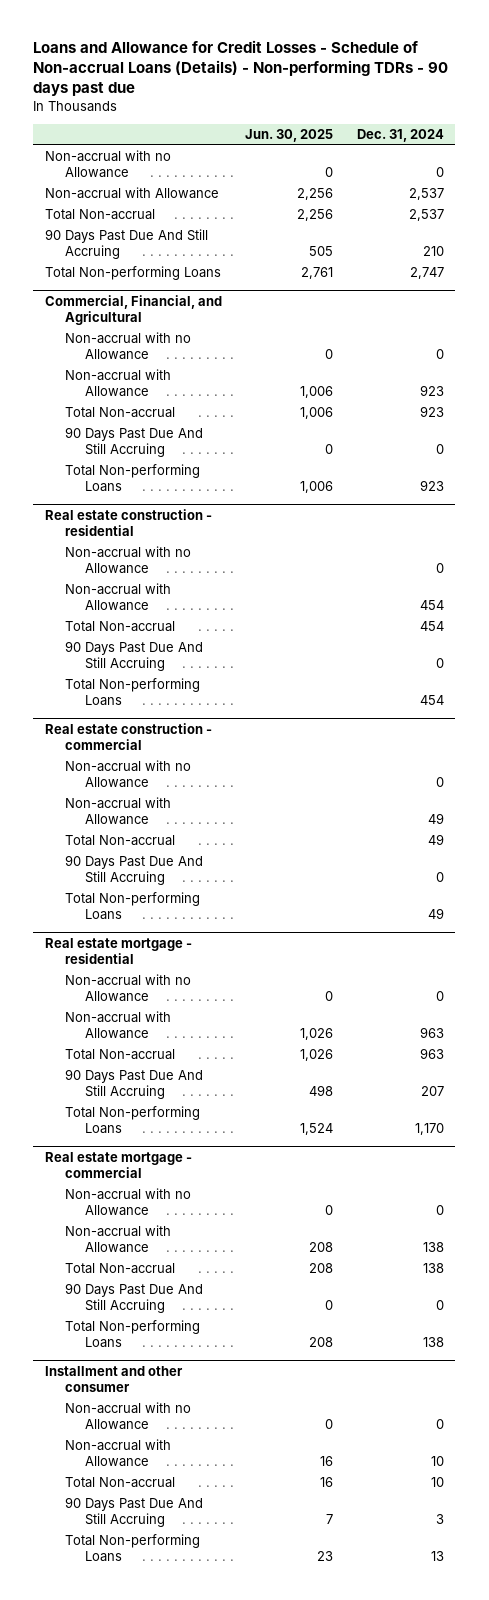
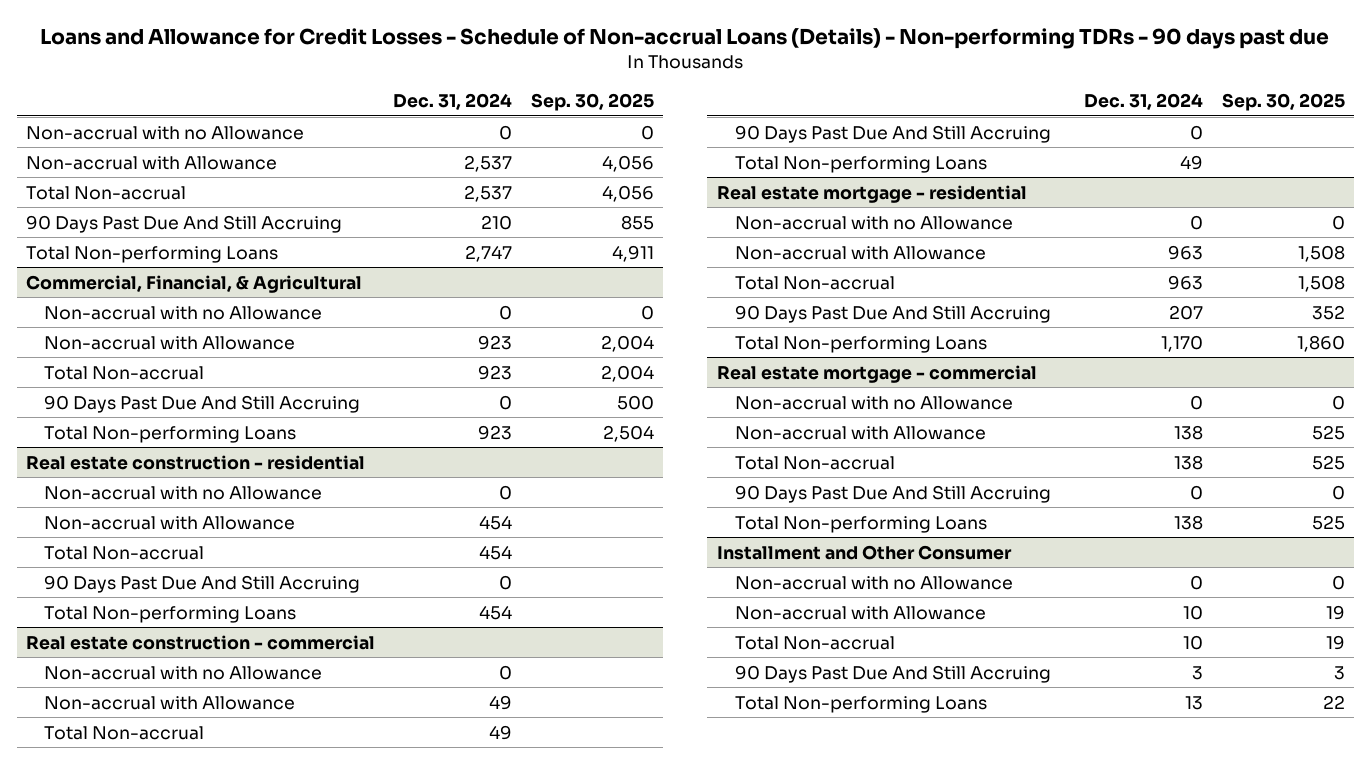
- | Jun. 30, 2025 | Dec. 31, 2024
+ | Dec. 31, 2024 | Sep. 30, 2025
- Commercial, Financial, and Agricultural
+ Commercial, Financial, & Agricultural
- Installment and other consumer
+ Installment and Other Consumer

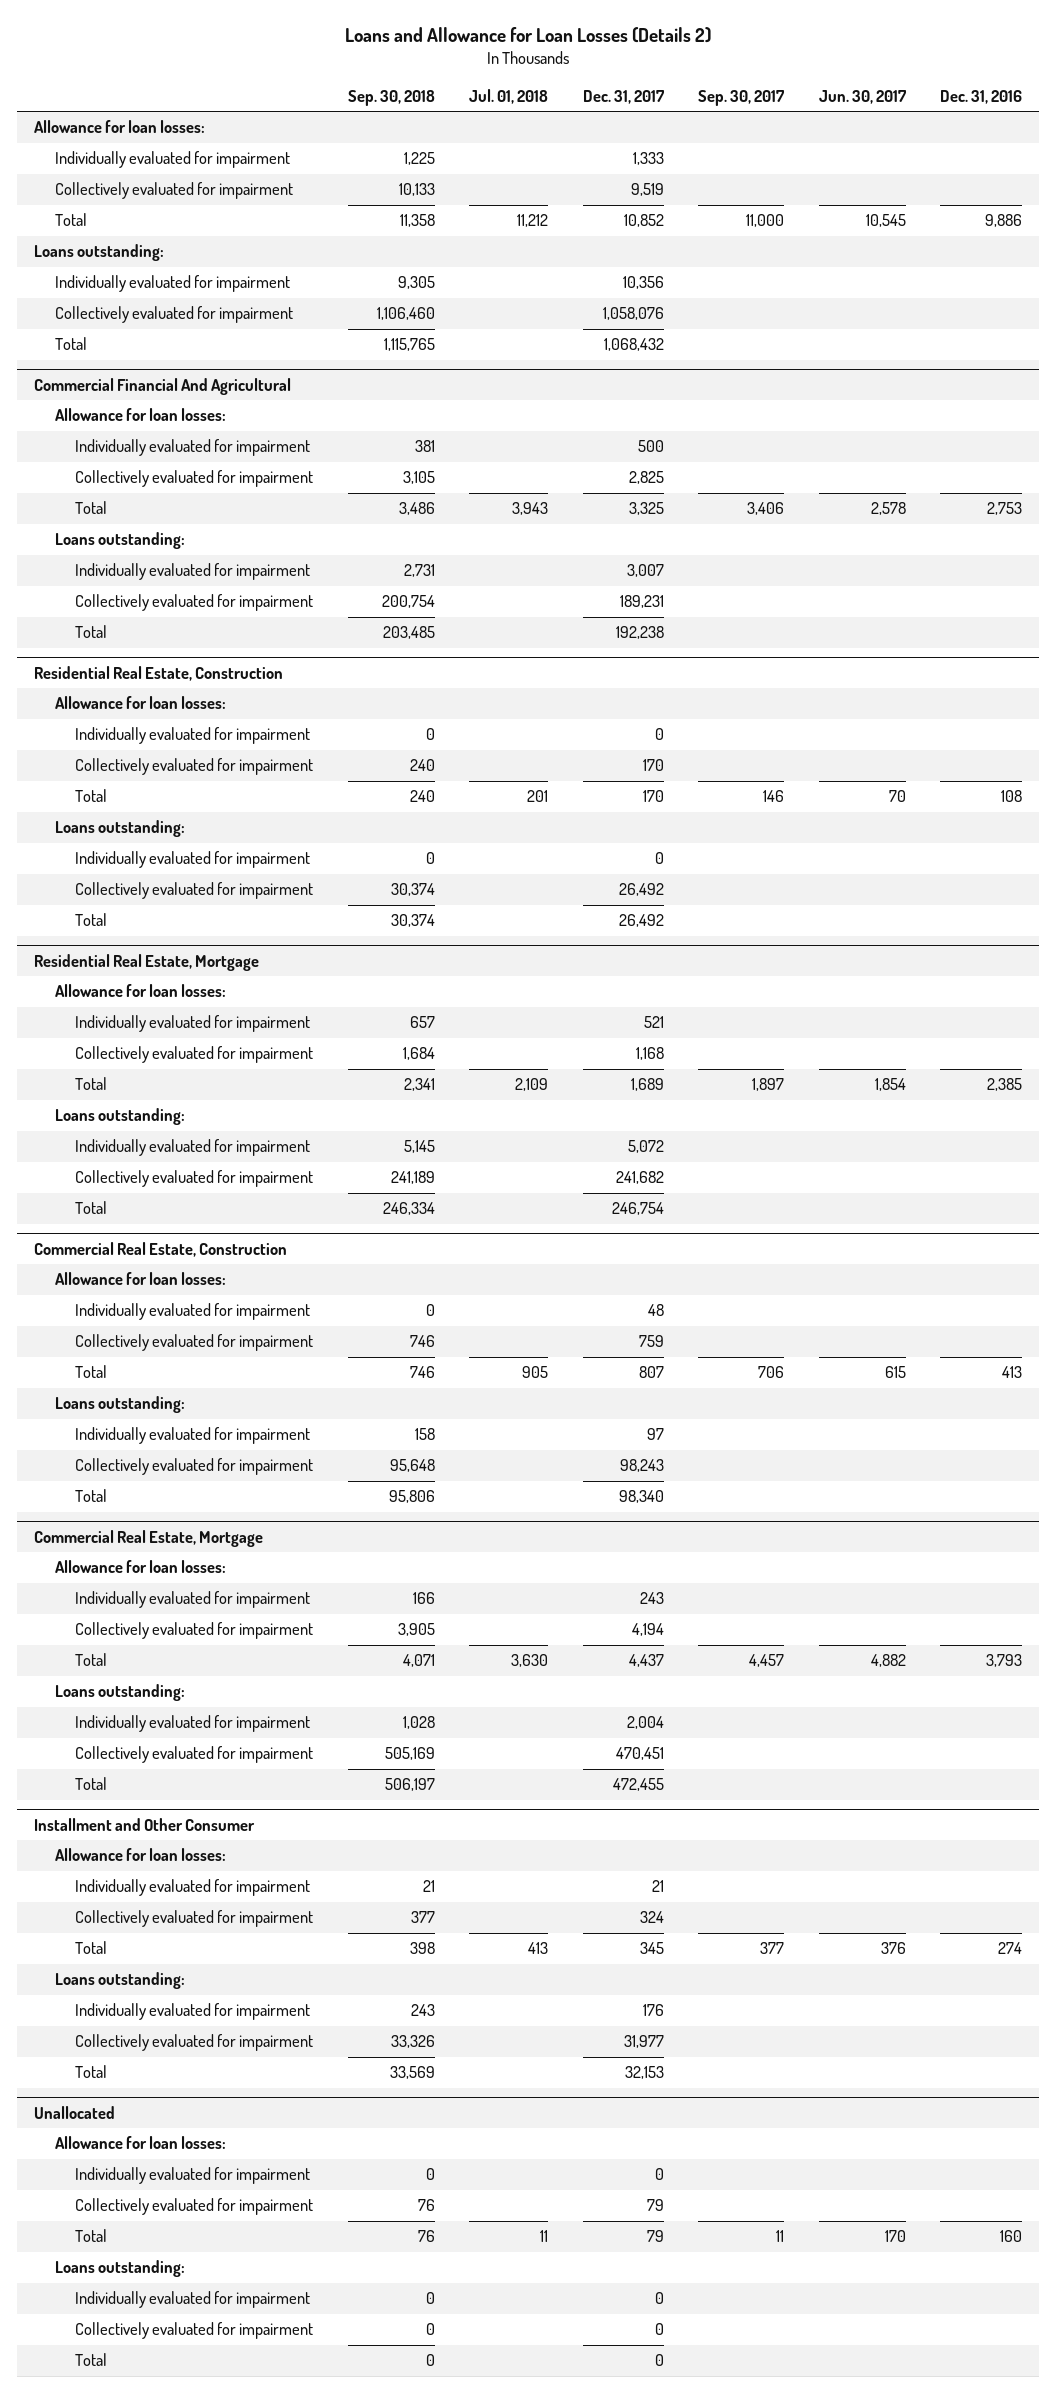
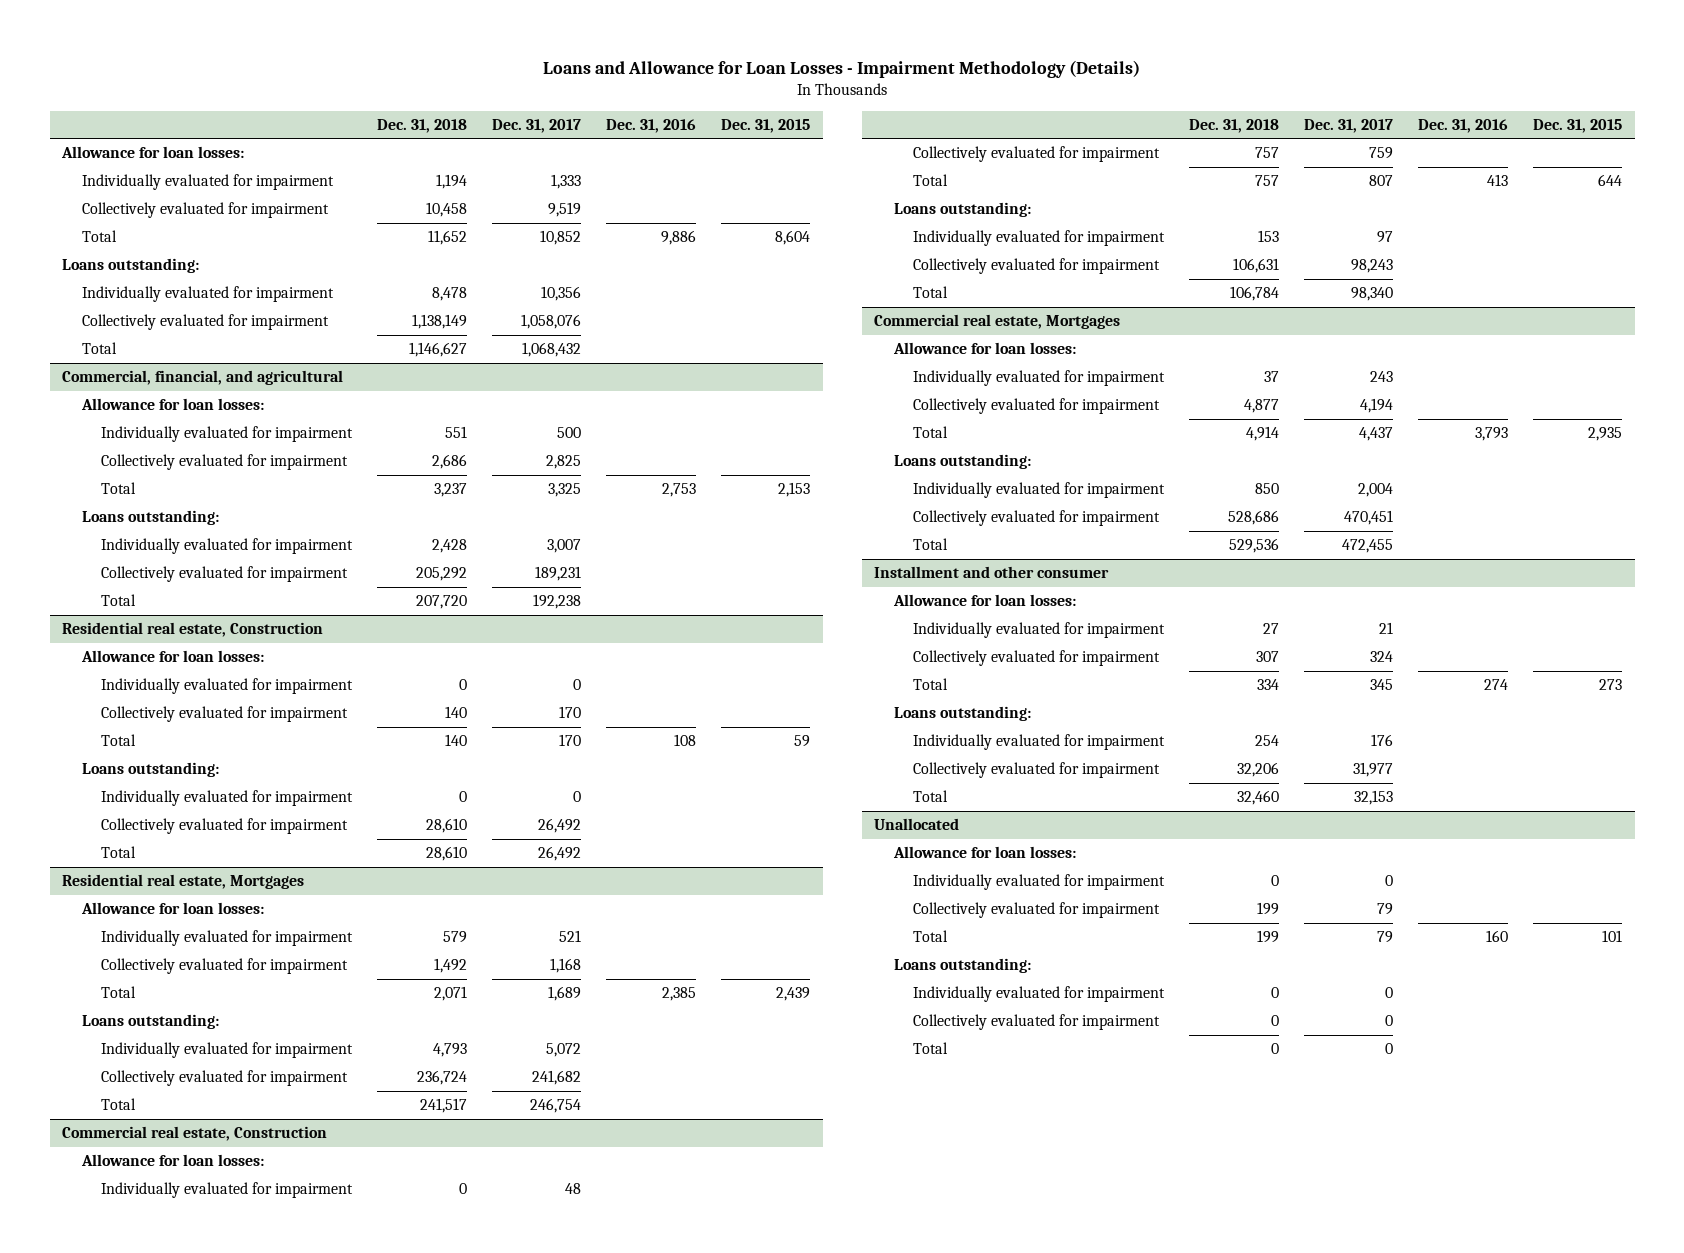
- Loans and Allowance for Loan Losses (Details 2)
+ Loans and Allowance for Loan Losses - Impairment Methodology (Details)
- | Sep. 30, 2018 | Jul. 01, 2018 | Dec. 31, 2017 | Sep. 30, 2017 | Jun. 30, 2017 | Dec. 31, 2016
+ | Dec. 31, 2018 | Dec. 31, 2017 | Dec. 31, 2016 | Dec. 31, 2015
- Commercial Financial And Agricultural
+ Commercial, financial, and agricultural
- Residential Real Estate, Construction
+ Residential real estate, Construction
- Residential Real Estate, Mortgage
+ Residential real estate, Mortgages
- Commercial Real Estate, Construction
+ Commercial real estate, Construction
- Commercial Real Estate, Mortgage
+ Commercial real estate, Mortgages
- Installment and Other Consumer
+ Installment and other consumer

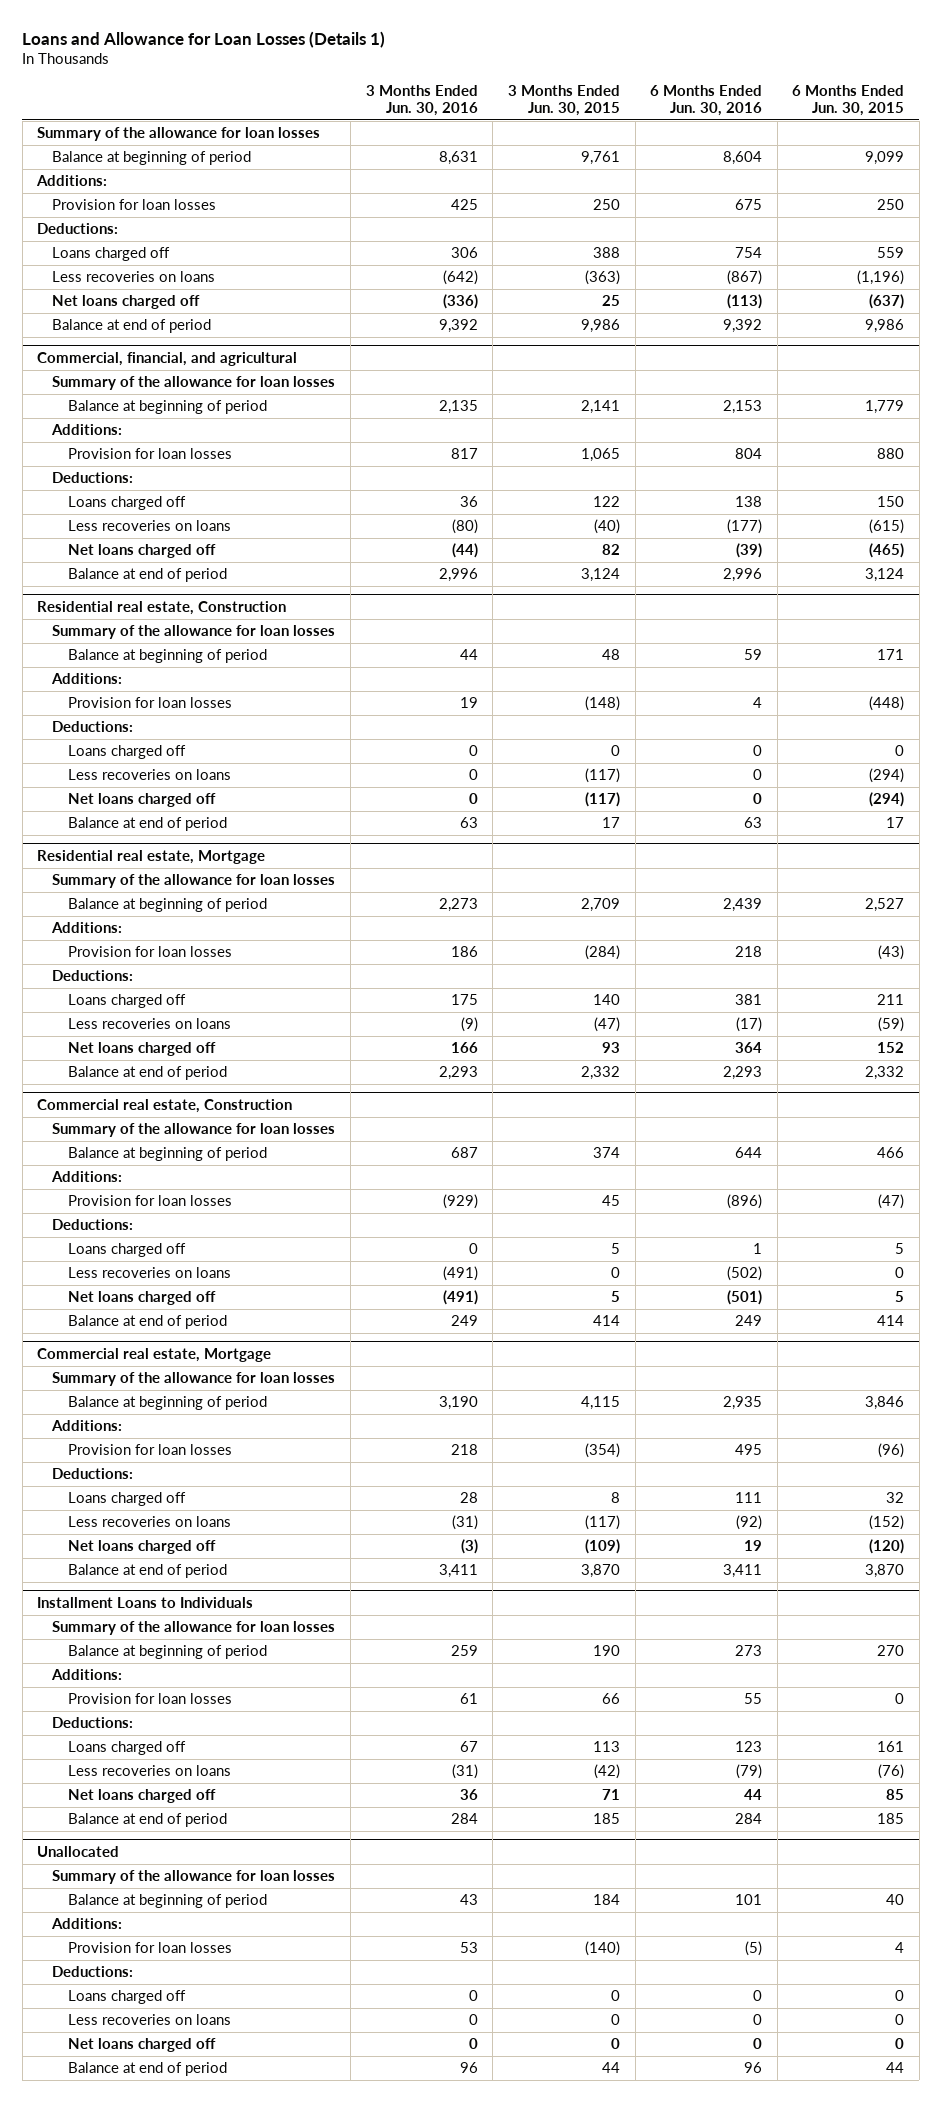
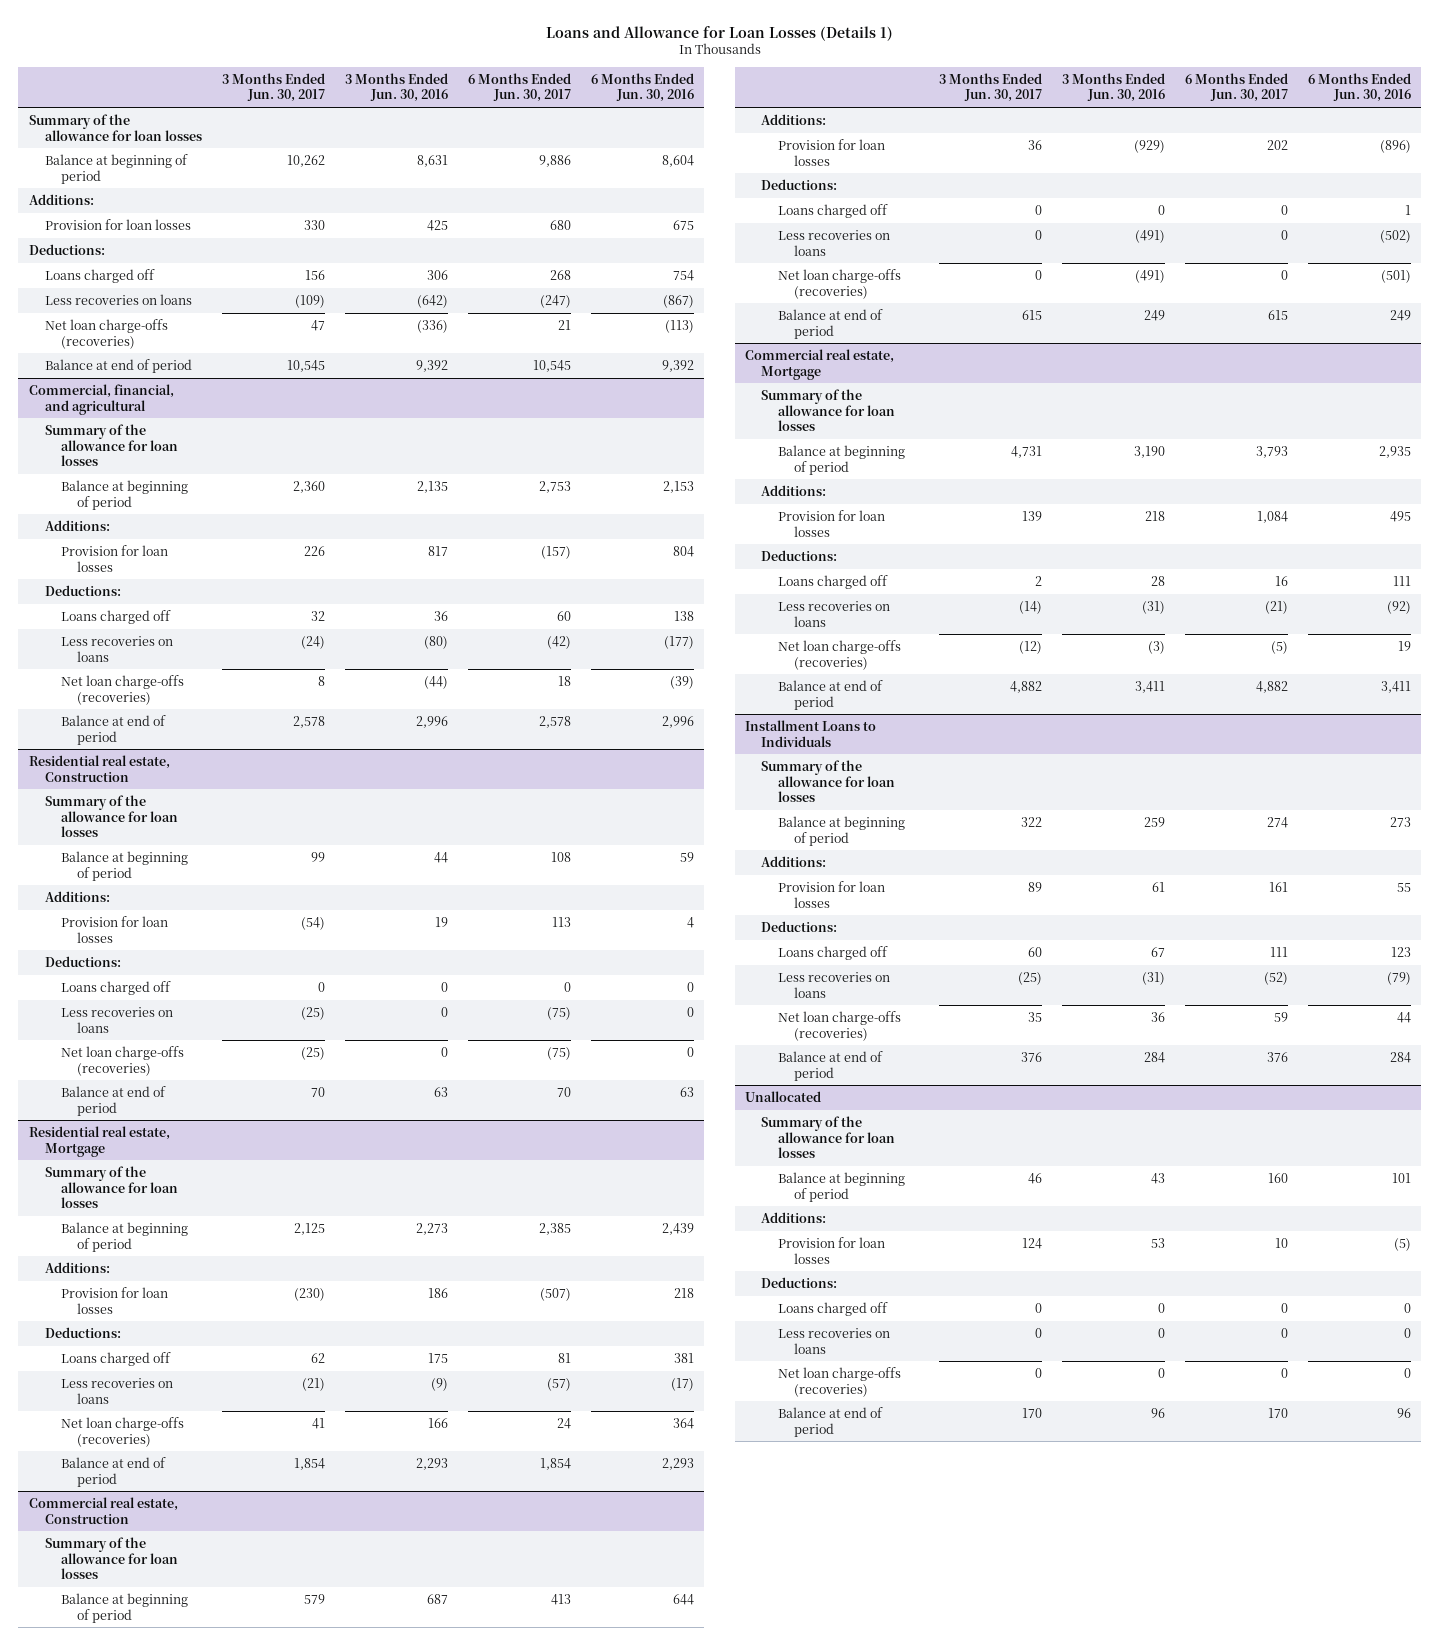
- | 3 Months Ended Jun. 30, 2016 | 3 Months Ended Jun. 30, 2015 | 6 Months Ended Jun. 30, 2016 | 6 Months Ended Jun. 30, 2015
+ | 3 Months Ended Jun. 30, 2017 | 3 Months Ended Jun. 30, 2016 | 6 Months Ended Jun. 30, 2017 | 6 Months Ended Jun. 30, 2016
- Net loans charged off | (336) | 25 | (113) | (637)
+ Net loan charge-offs (recoveries) | 47 | (336) | 21 | (113)
@ Commercial, financial, and agricultural
- Net loans charged off | (44) | 82 | (39) | (465)
+ Net loan charge-offs (recoveries) | 8 | (44) | 18 | (39)
@ Residential real estate, Construction
- Net loans charged off | 0 | (117) | 0 | (294)
+ Net loan charge-offs (recoveries) | (25) | 0 | (75) | 0
@ Residential real estate, Mortgage
- Net loans charged off | 166 | 93 | 364 | 152
+ Net loan charge-offs (recoveries) | 41 | 166 | 24 | 364
@ Commercial real estate, Construction
- Net loans charged off | (491) | 5 | (501) | 5
+ Net loan charge-offs (recoveries) | 0 | (491) | 0 | (501)
@ Commercial real estate, Mortgage
- Net loans charged off | (3) | (109) | 19 | (120)
+ Net loan charge-offs (recoveries) | (12) | (3) | (5) | 19
@ Installment Loans to Individuals
- Net loans charged off | 36 | 71 | 44 | 85
+ Net loan charge-offs (recoveries) | 35 | 36 | 59 | 44
@ Unallocated
- Net loans charged off | 0 | 0 | 0 | 0
+ Net loan charge-offs (recoveries) | 0 | 0 | 0 | 0

